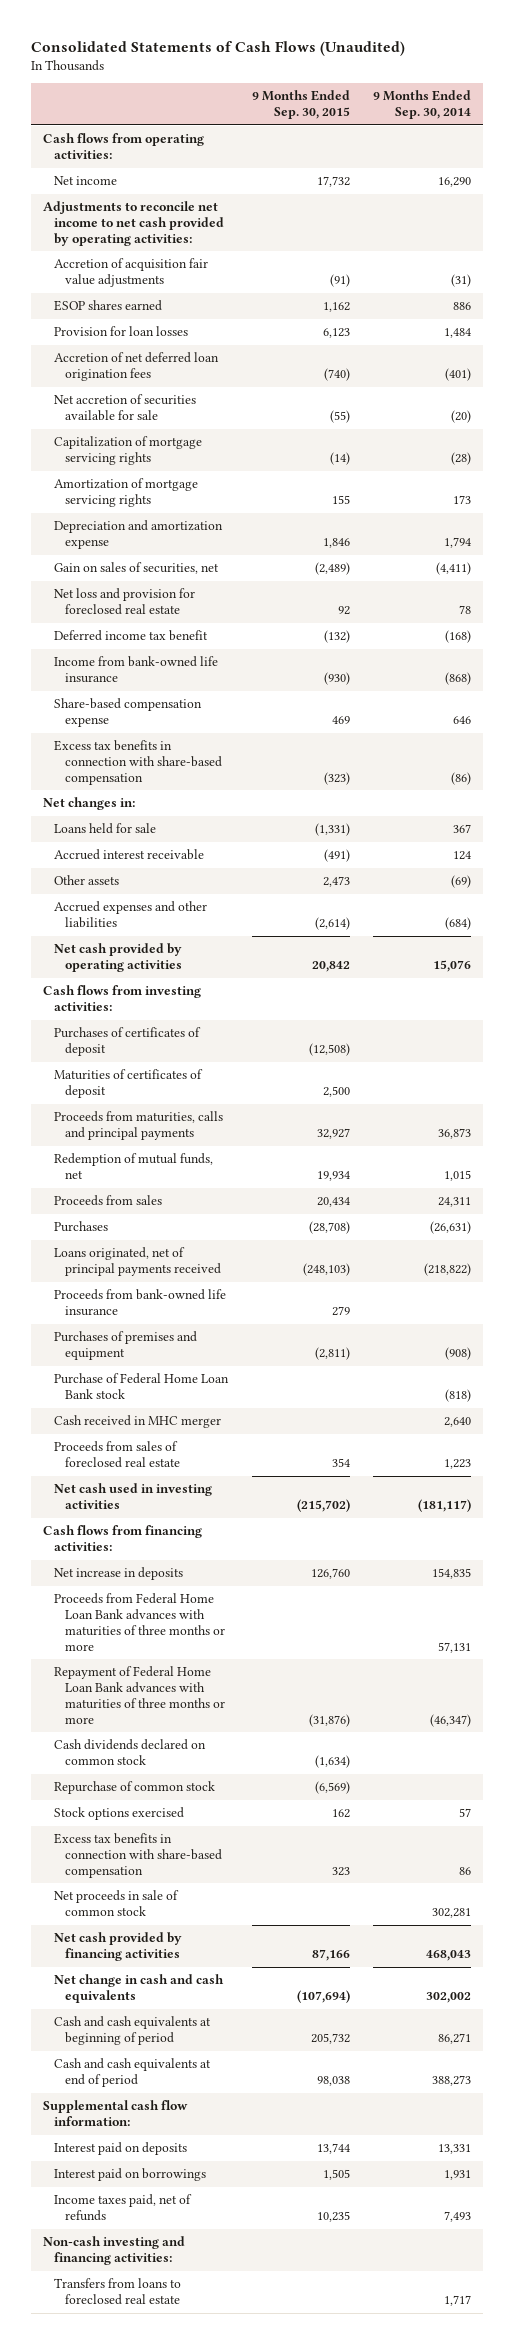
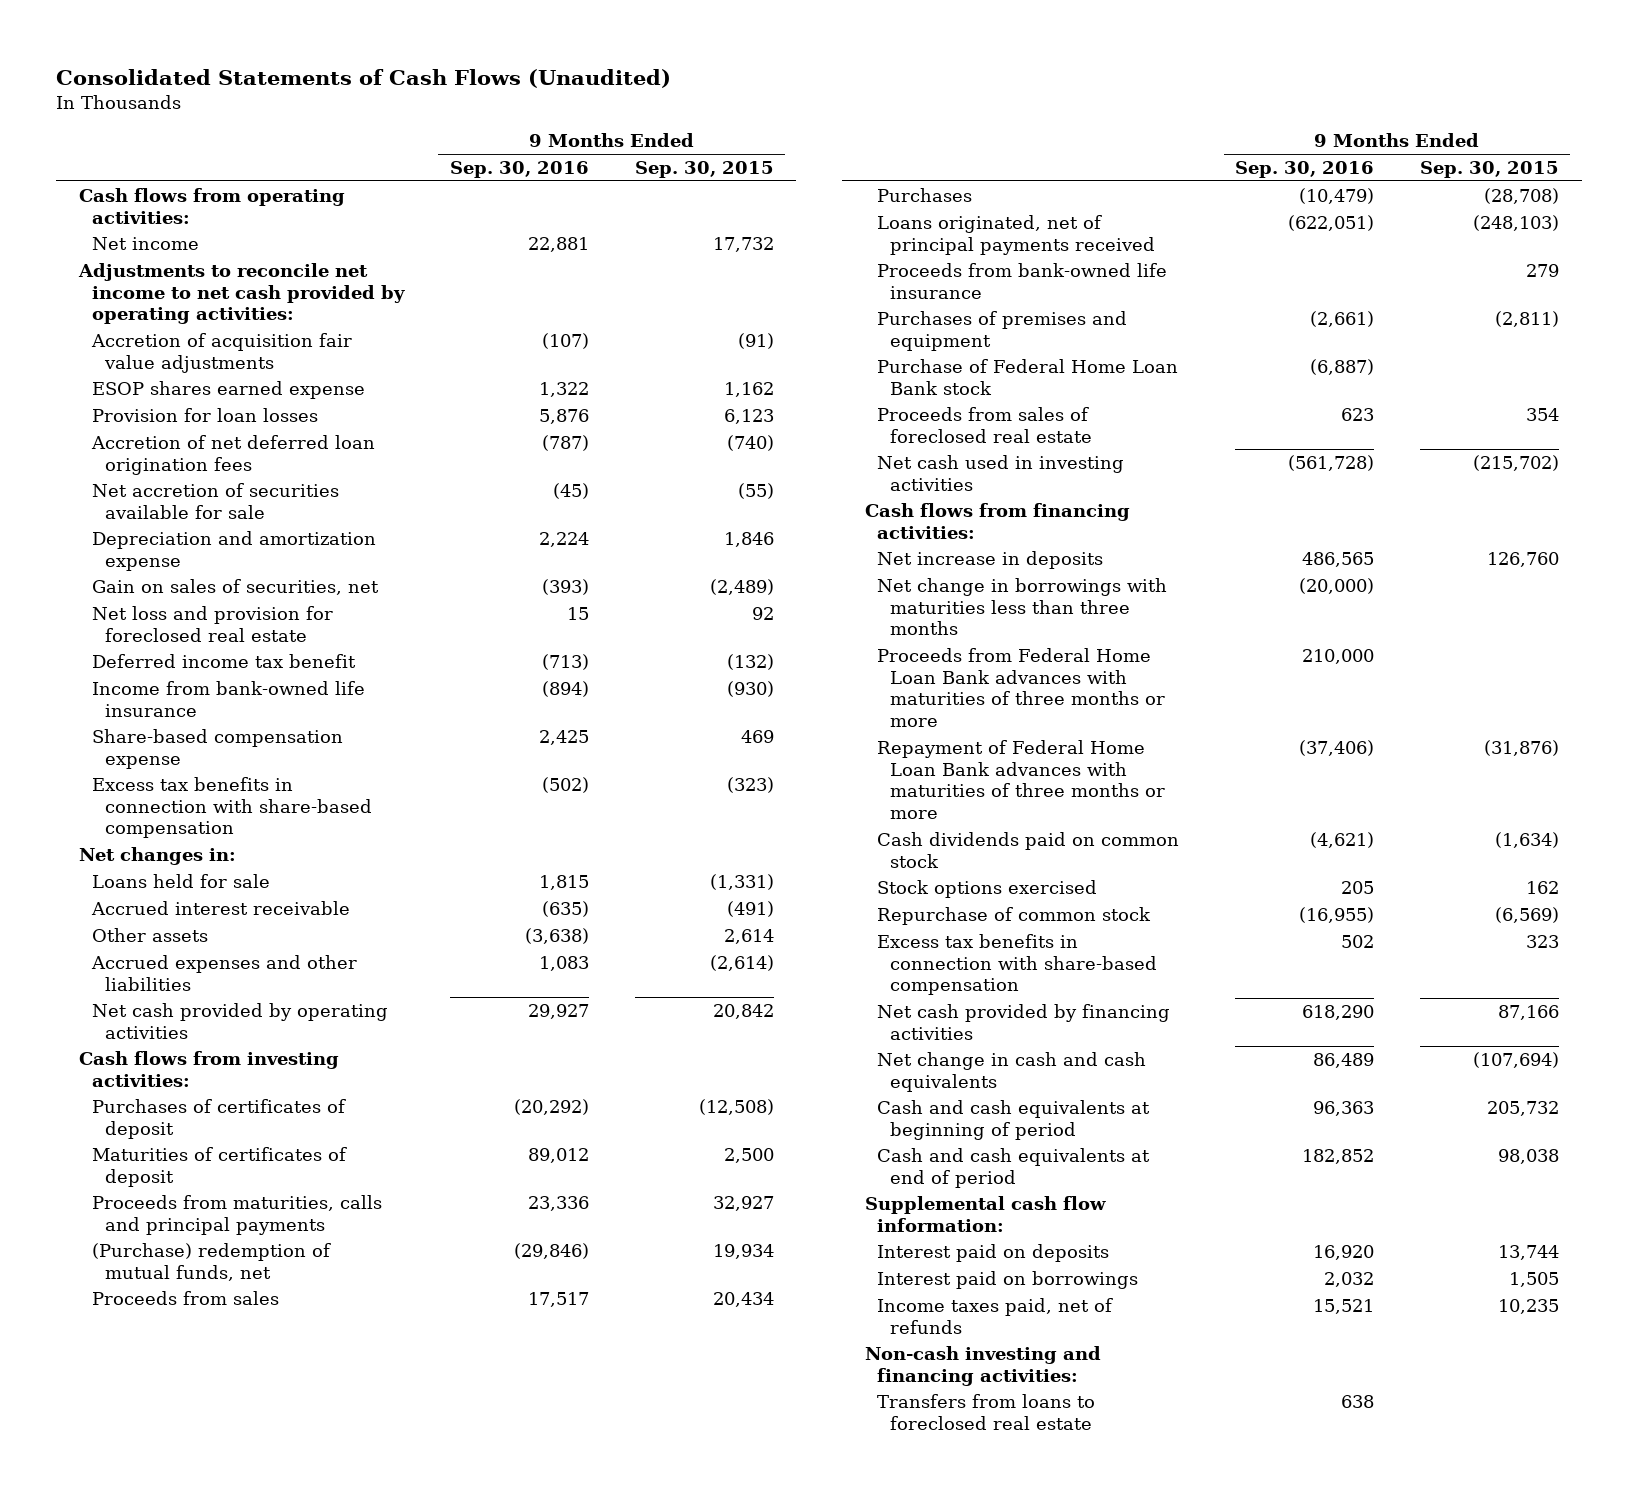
- | 9 Months Ended Sep. 30, 2015 | 9 Months Ended Sep. 30, 2014
+ | 9 Months Ended Sep. 30, 2016 | 9 Months Ended Sep. 30, 2015
- ESOP shares earned | 1,162 | 886
+ ESOP shares earned expense | 1,322 | 1,162
- Capitalization of mortgage servicing rights | (14) | (28)
- Amortization of mortgage servicing rights | 155 | 173
- Other assets | 2,473 | (69)
+ Other assets | (3,638) | 2,614
- Redemption of mutual funds, net | 19,934 | 1,015
+ (Purchase) redemption of mutual funds, net | (29,846) | 19,934
- Cash received in MHC merger | | 2,640
+ Net change in borrowings with maturities less than three months | (20,000) |
- Cash dividends declared on common stock | (1,634) |
+ Cash dividends paid on common stock | (4,621) | (1,634)
moved down: Repurchase of common stock | (16,955) | (6,569)
- Net proceeds in sale of common stock | | 302,281

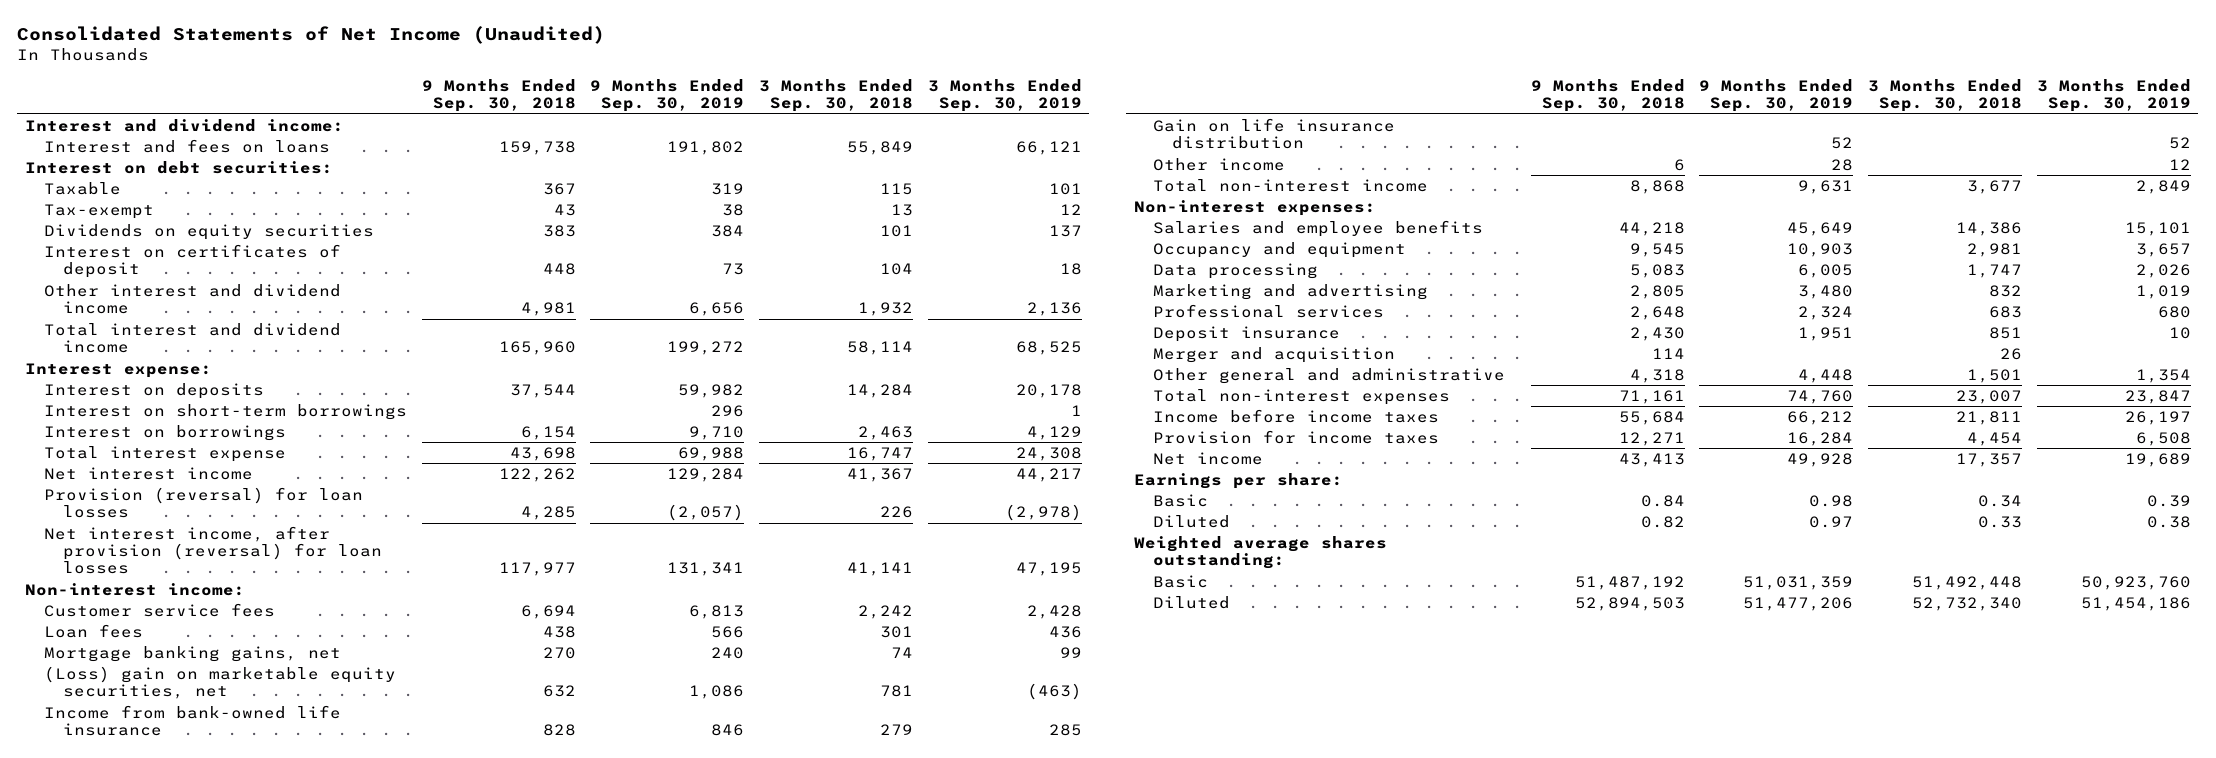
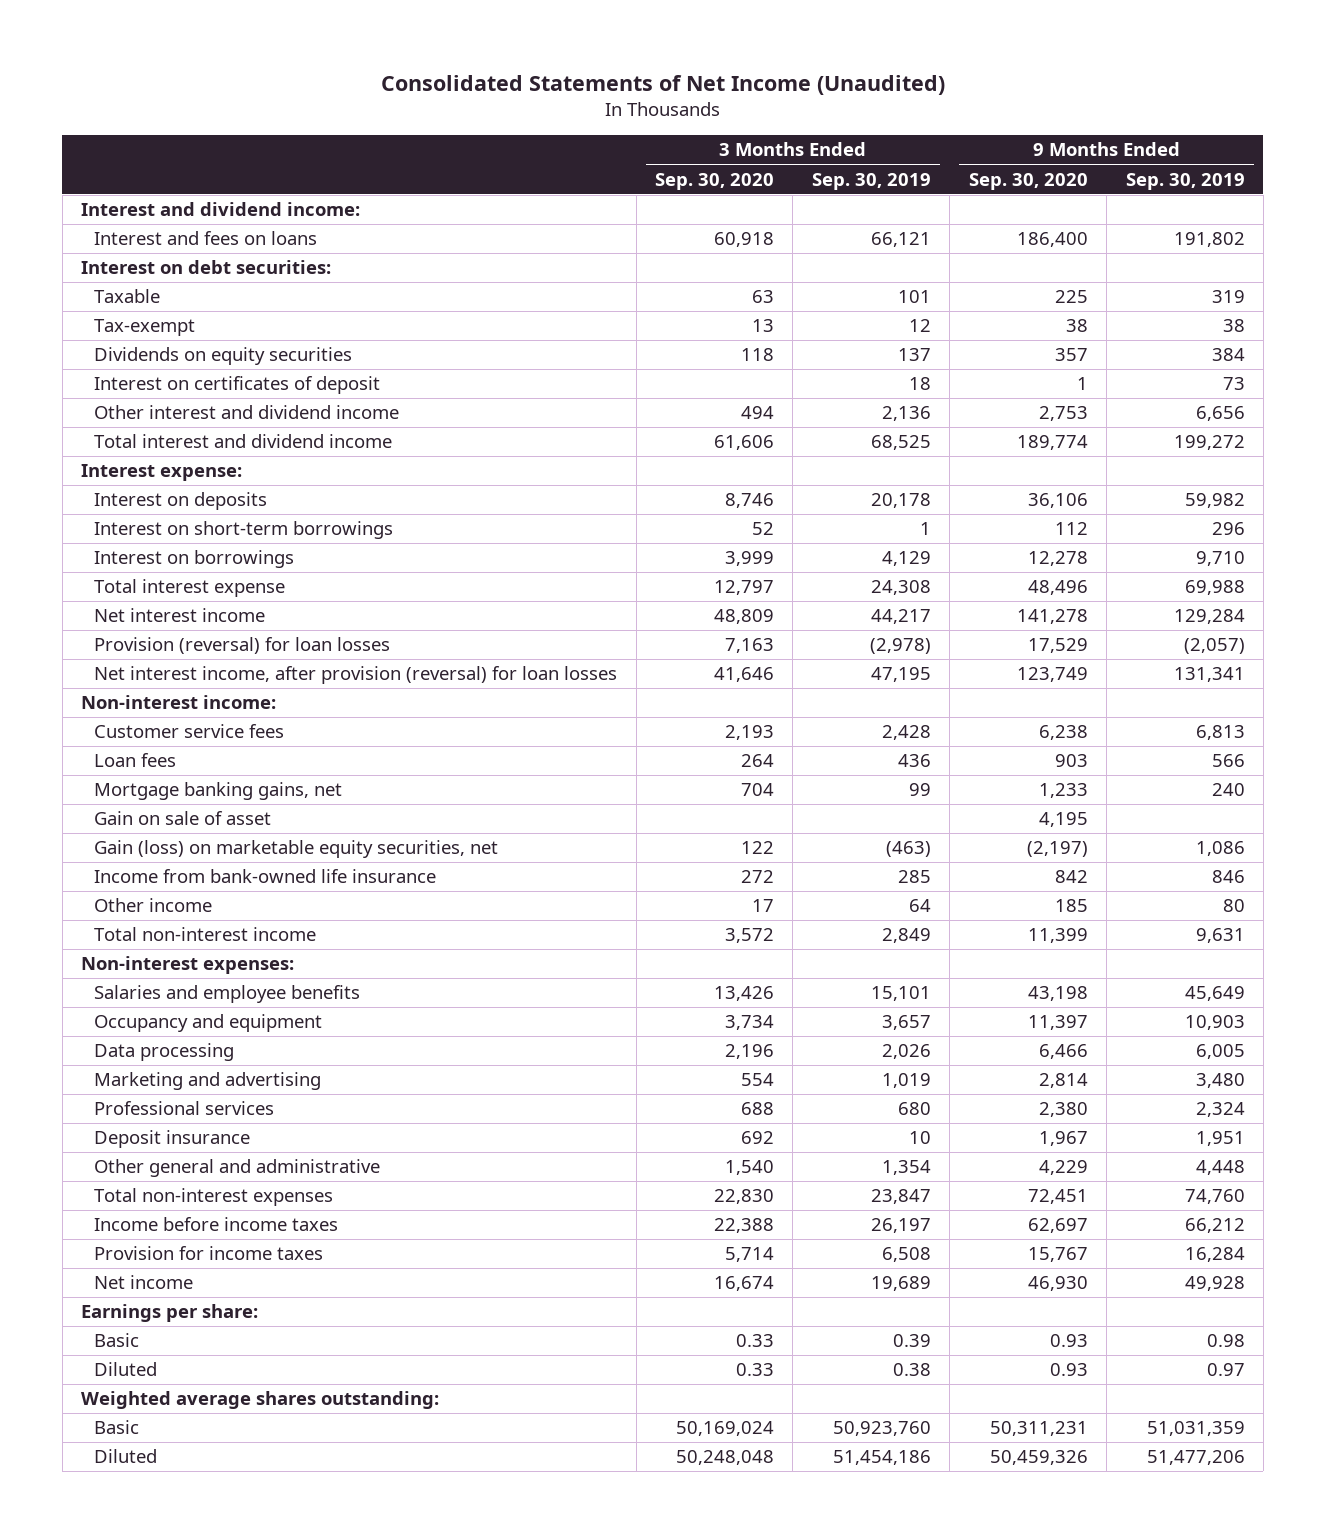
- | 9 Months Ended Sep. 30, 2018 | 9 Months Ended Sep. 30, 2019 | 3 Months Ended Sep. 30, 2018 | 3 Months Ended Sep. 30, 2019
+ | 3 Months Ended Sep. 30, 2020 | 3 Months Ended Sep. 30, 2019 | 9 Months Ended Sep. 30, 2020 | 9 Months Ended Sep. 30, 2019
- (Loss) gain on marketable equity securities, net | 632 | 1,086 | 781 | (463)
+ Gain on sale of asset | | | 4,195 |
+ Gain (loss) on marketable equity securities, net | 122 | (463) | (2,197) | 1,086
- Gain on life insurance distribution | | 52 | | 52
- Other income | 6 | 28 | | 12
+ Other income | 17 | 64 | 185 | 80
- Merger and acquisition | 114 | | 26 |

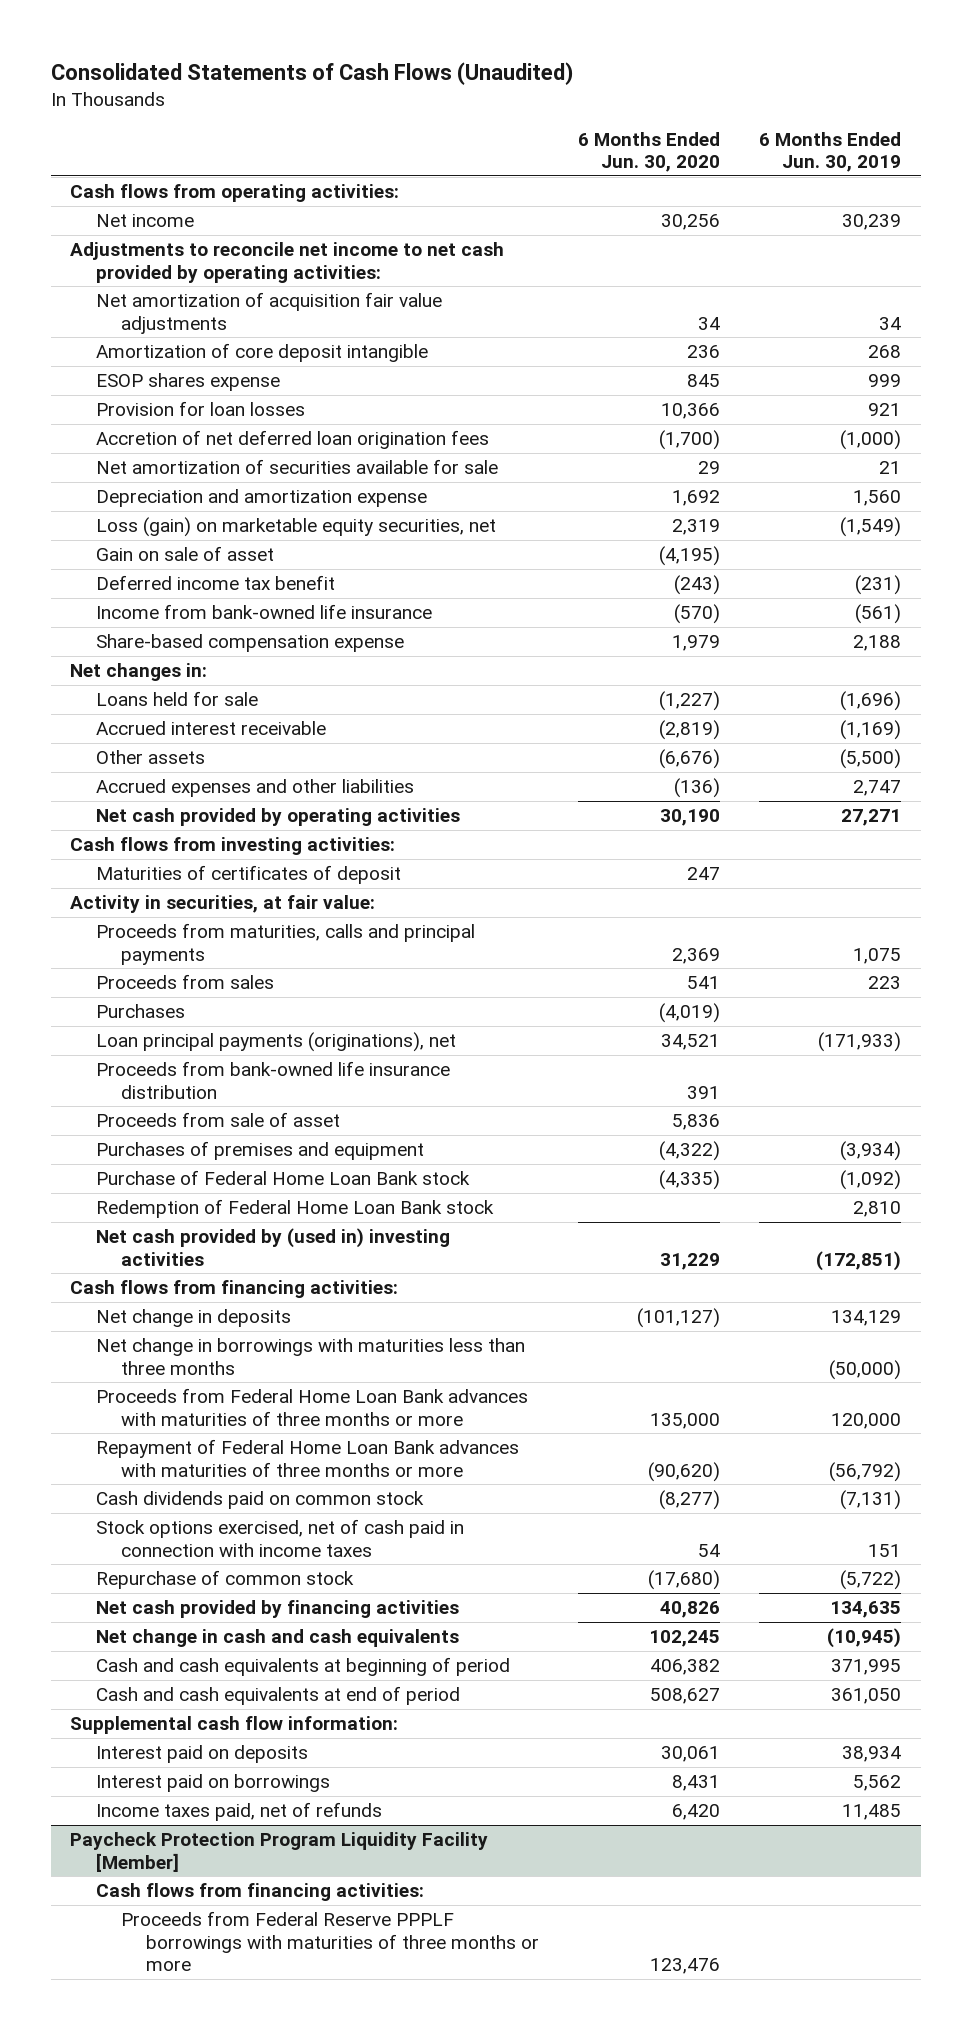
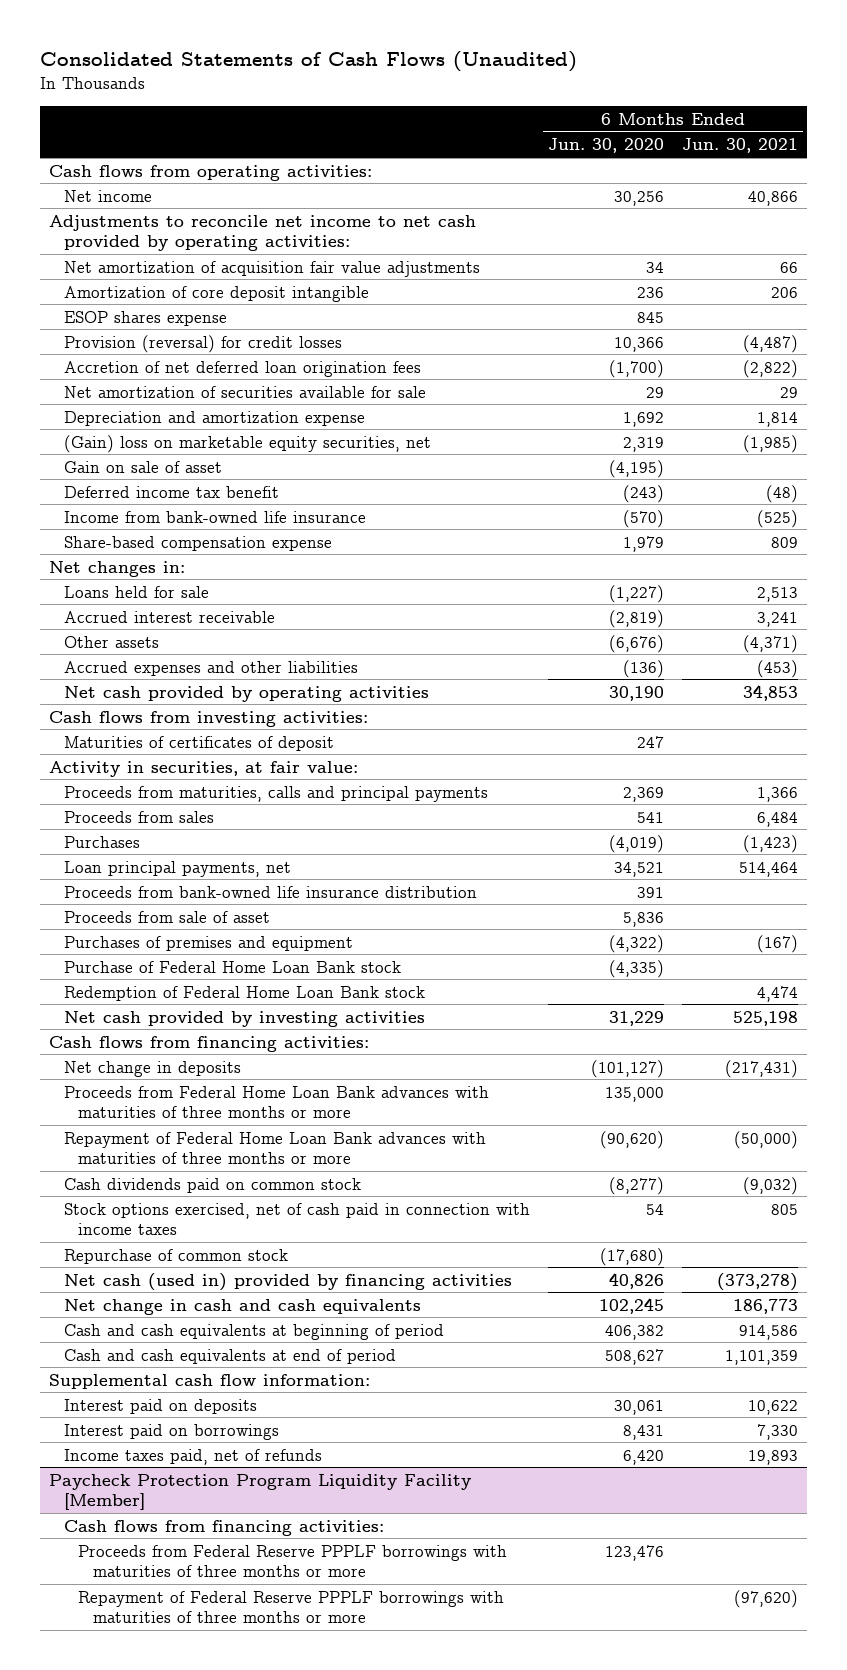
- | 6 Months Ended Jun. 30, 2020 | 6 Months Ended Jun. 30, 2019
+ | 6 Months Ended Jun. 30, 2020 | 6 Months Ended Jun. 30, 2021
- Provision for loan losses | 10,366 | 921
+ Provision (reversal) for credit losses | 10,366 | (4,487)
- Loss (gain) on marketable equity securities, net | 2,319 | (1,549)
+ (Gain) loss on marketable equity securities, net | 2,319 | (1,985)
- Loan principal payments (originations), net | 34,521 | (171,933)
+ Loan principal payments, net | 34,521 | 514,464
- Net cash provided by (used in) investing activities | 31,229 | (172,851)
+ Net cash provided by investing activities | 31,229 | 525,198
- Net change in borrowings with maturities less than three months | | (50,000)
- Net cash provided by financing activities | 40,826 | 134,635
+ Net cash (used in) provided by financing activities | 40,826 | (373,278)
@ Paycheck Protection Program Liquidity Facility [Member]
+ Repayment of Federal Reserve PPPLF borrowings with maturities of three months or more | | (97,620)

